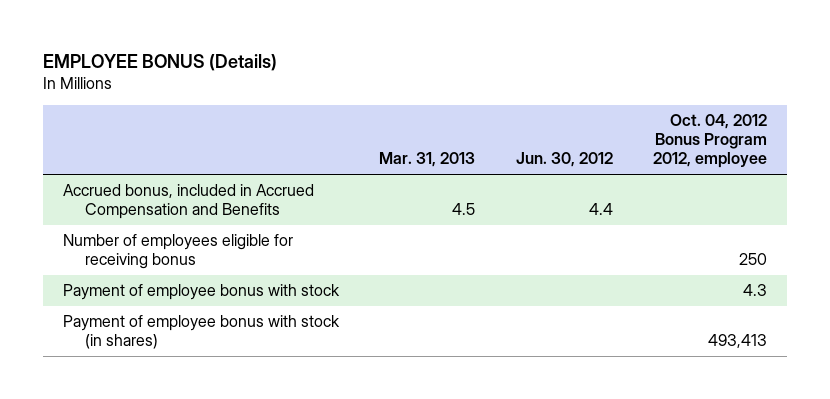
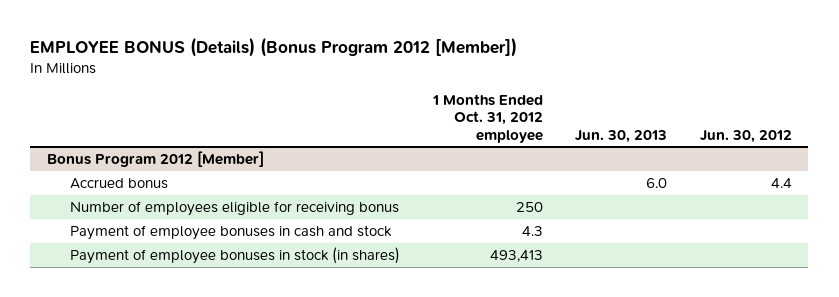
- EMPLOYEE BONUS (Details)
+ EMPLOYEE BONUS (Details) (Bonus Program 2012 [Member])
- | Mar. 31, 2013 | Jun. 30, 2012 | Oct. 04, 2012 Bonus Program 2012, employee
+ | 1 Months Ended Oct. 31, 2012 employee | Jun. 30, 2013 | Jun. 30, 2012
- Accrued bonus, included in Accrued Compensation and Benefits | 4.5 | 4.4 |
- Number of employees eligible for receiving bonus | | | 250
- Payment of employee bonus with stock | | | 4.3
- Payment of employee bonus with stock (in shares) | | | 493,413
+ Bonus Program 2012 [Member]
+ Accrued bonus | | 6.0 | 4.4
+ Number of employees eligible for receiving bonus | 250 | |
+ Payment of employee bonuses in cash and stock | 4.3 | |
+ Payment of employee bonuses in stock (in shares) | 493,413 | |

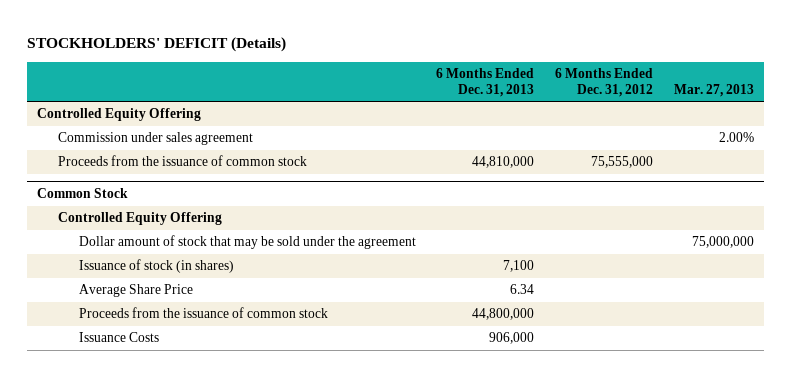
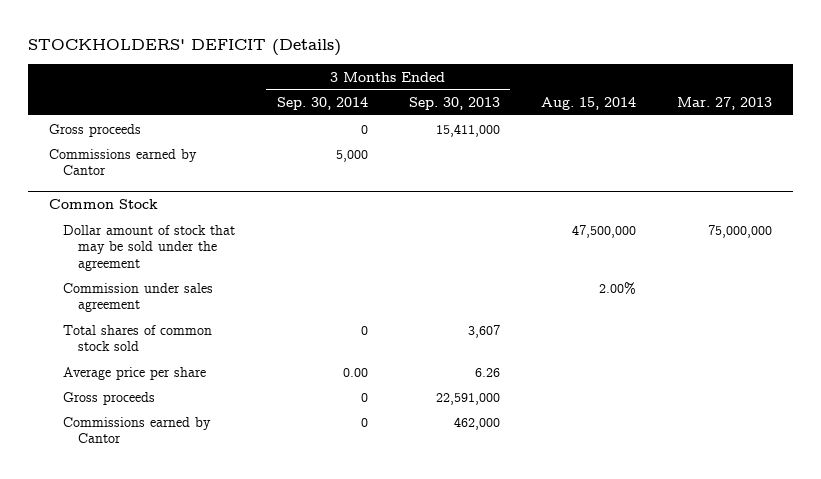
- | 6 Months Ended Dec. 31, 2013 | 6 Months Ended Dec. 31, 2012 | Mar. 27, 2013
+ | 3 Months Ended Sep. 30, 2014 | 3 Months Ended Sep. 30, 2013 | Aug. 15, 2014 | Mar. 27, 2013
- Controlled Equity Offering
- Commission under sales agreement | | | 2.00%
- Proceeds from the issuance of common stock | 44,810,000 | 75,555,000 |
+ Gross proceeds | 0 | 15,411,000 | |
+ Commissions earned by Cantor | 5,000 | | |
@ Common Stock
- Controlled Equity Offering
- Issuance of stock (in shares) | 7,100 | |
- Average Share Price | 6.34 | |
- Proceeds from the issuance of common stock | 44,800,000 | |
- Issuance Costs | 906,000 | |
+ Commission under sales agreement | | | 2.00% |
+ Total shares of common stock sold | 0 | 3,607 | |
+ Average price per share | 0.00 | 6.26 | |
+ Gross proceeds | 0 | 22,591,000 | |
+ Commissions earned by Cantor | 0 | 462,000 | |

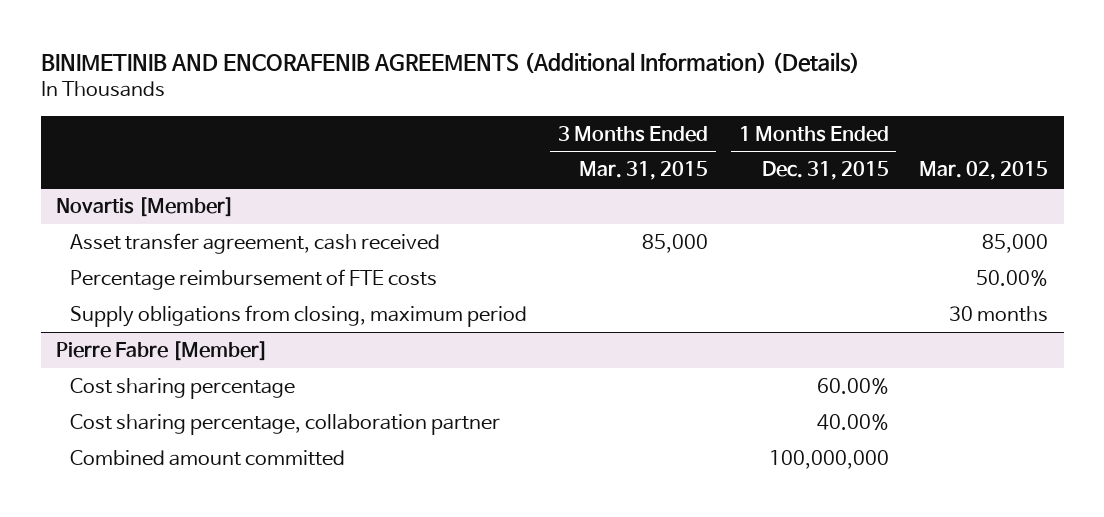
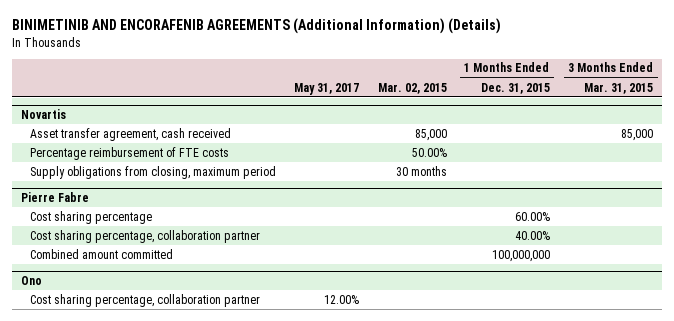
- | 3 Months Ended Mar. 31, 2015 | 1 Months Ended Dec. 31, 2015 | Mar. 02, 2015
+ | May 31, 2017 | Mar. 02, 2015 | 1 Months Ended Dec. 31, 2015 | 3 Months Ended Mar. 31, 2015
- Novartis [Member]
+ Novartis
- Pierre Fabre [Member]
+ Pierre Fabre
+ Ono
+ Cost sharing percentage, collaboration partner | 12.00% | | |

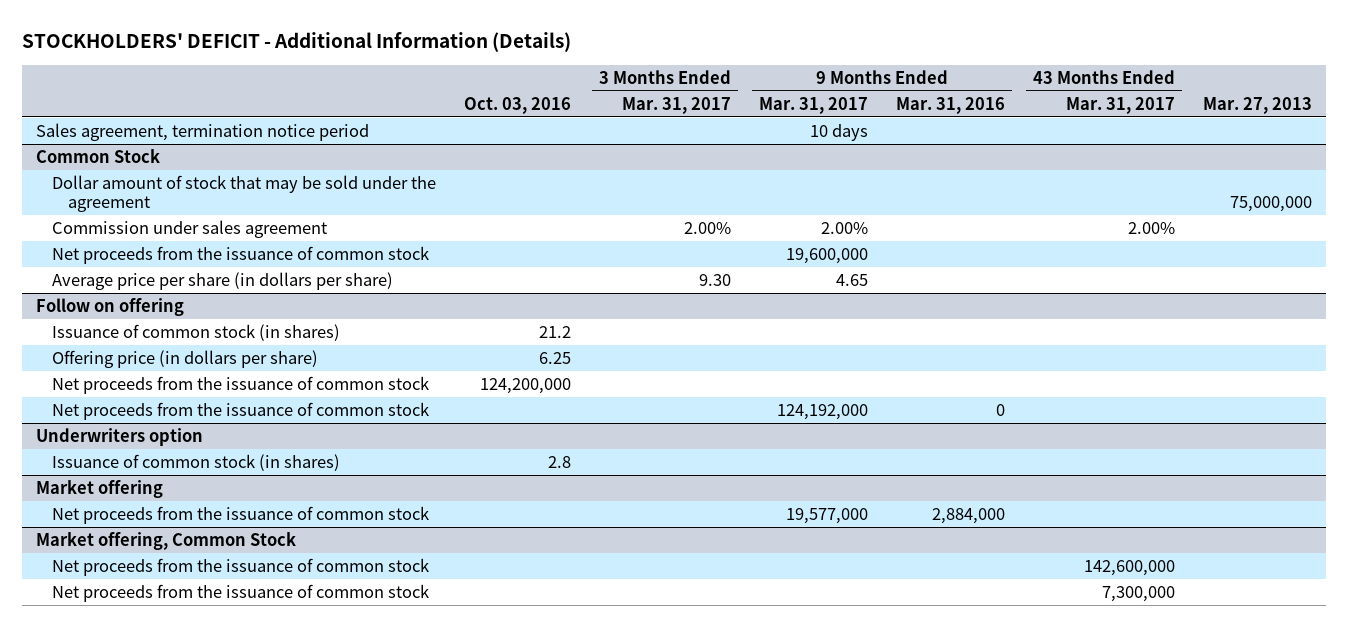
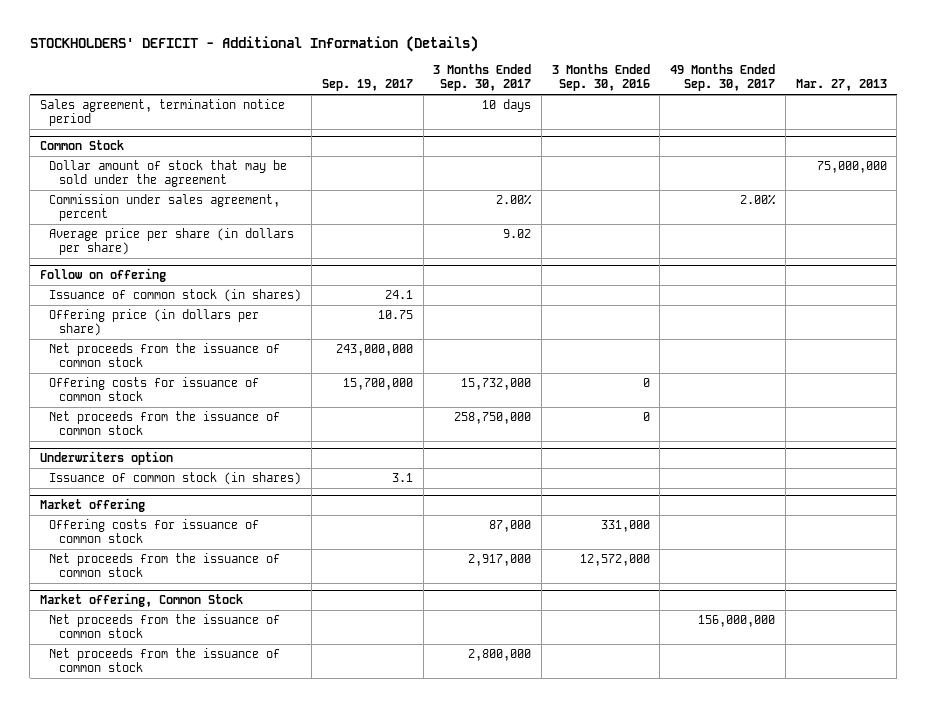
- | Oct. 03, 2016 | 3 Months Ended Mar. 31, 2017 | 9 Months Ended Mar. 31, 2017 | 9 Months Ended Mar. 31, 2016 | 43 Months Ended Mar. 31, 2017 | Mar. 27, 2013
+ | Sep. 19, 2017 | 3 Months Ended Sep. 30, 2017 | 3 Months Ended Sep. 30, 2016 | 49 Months Ended Sep. 30, 2017 | Mar. 27, 2013
@ Common Stock
- Commission under sales agreement | | 2.00% | 2.00% | | 2.00% |
- Net proceeds from the issuance of common stock | | | 19,600,000 | | |
+ Commission under sales agreement, percent | | 2.00% | | 2.00% |
@ Follow on offering
+ Offering costs for issuance of common stock | 15,700,000 | 15,732,000 | 0 | |
@ Market offering
+ Offering costs for issuance of common stock | | 87,000 | 331,000 | |

